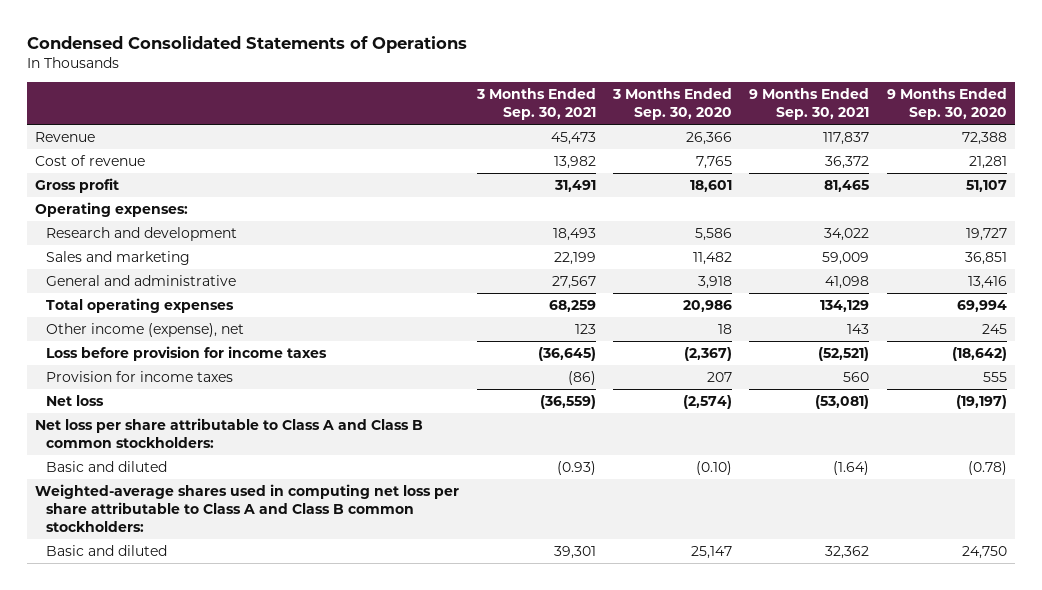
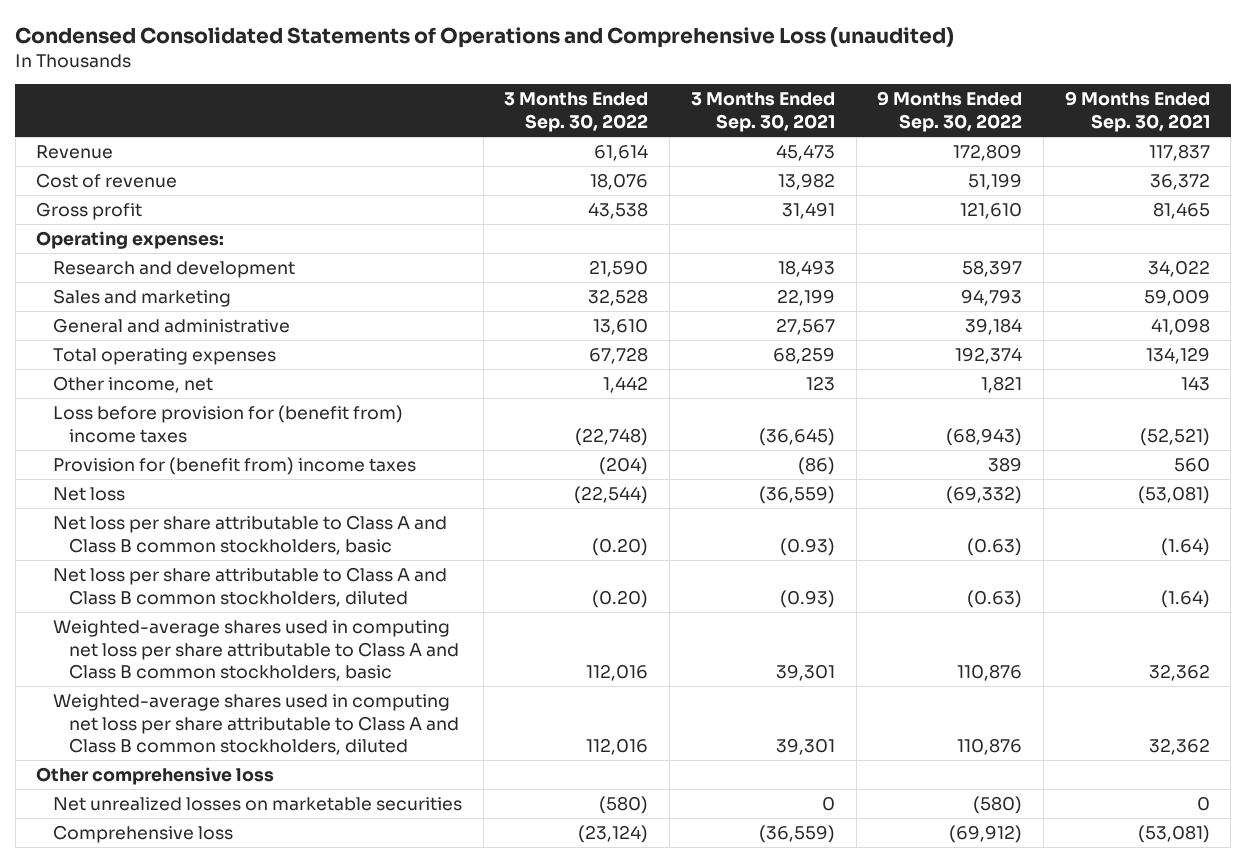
- Condensed Consolidated Statements of Operations
+ Condensed Consolidated Statements of Operations and Comprehensive Loss (unaudited)
- | 3 Months Ended Sep. 30, 2021 | 3 Months Ended Sep. 30, 2020 | 9 Months Ended Sep. 30, 2021 | 9 Months Ended Sep. 30, 2020
+ | 3 Months Ended Sep. 30, 2022 | 3 Months Ended Sep. 30, 2021 | 9 Months Ended Sep. 30, 2022 | 9 Months Ended Sep. 30, 2021
- Other income (expense), net | 123 | 18 | 143 | 245
- Loss before provision for income taxes | (36,645) | (2,367) | (52,521) | (18,642)
- Provision for income taxes | (86) | 207 | 560 | 555
+ Other income, net | 1,442 | 123 | 1,821 | 143
+ Loss before provision for (benefit from) income taxes | (22,748) | (36,645) | (68,943) | (52,521)
+ Provision for (benefit from) income taxes | (204) | (86) | 389 | 560
- Net loss per share attributable to Class A and Class B common stockholders:
- Basic and diluted | (0.93) | (0.10) | (1.64) | (0.78)
- Weighted-average shares used in computing net loss per share attributable to Class A and Class B common stockholders:
- Basic and diluted | 39,301 | 25,147 | 32,362 | 24,750
+ Net loss per share attributable to Class A and Class B common stockholders, basic | (0.20) | (0.93) | (0.63) | (1.64)
+ Net loss per share attributable to Class A and Class B common stockholders, diluted | (0.20) | (0.93) | (0.63) | (1.64)
+ Weighted-average shares used in computing net loss per share attributable to Class A and Class B common stockholders, basic | 112,016 | 39,301 | 110,876 | 32,362
+ Weighted-average shares used in computing net loss per share attributable to Class A and Class B common stockholders, diluted | 112,016 | 39,301 | 110,876 | 32,362
+ Other comprehensive loss
+ Net unrealized losses on marketable securities | (580) | 0 | (580) | 0
+ Comprehensive loss | (23,124) | (36,559) | (69,912) | (53,081)

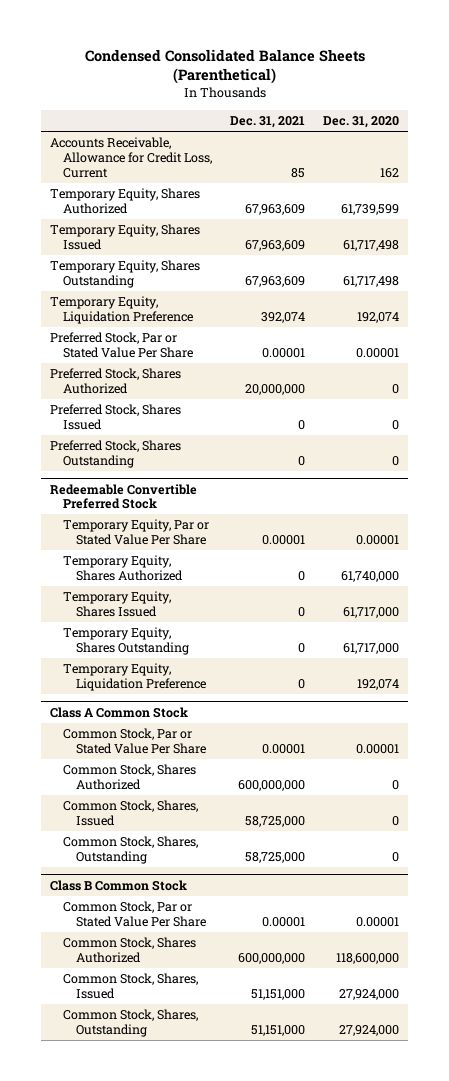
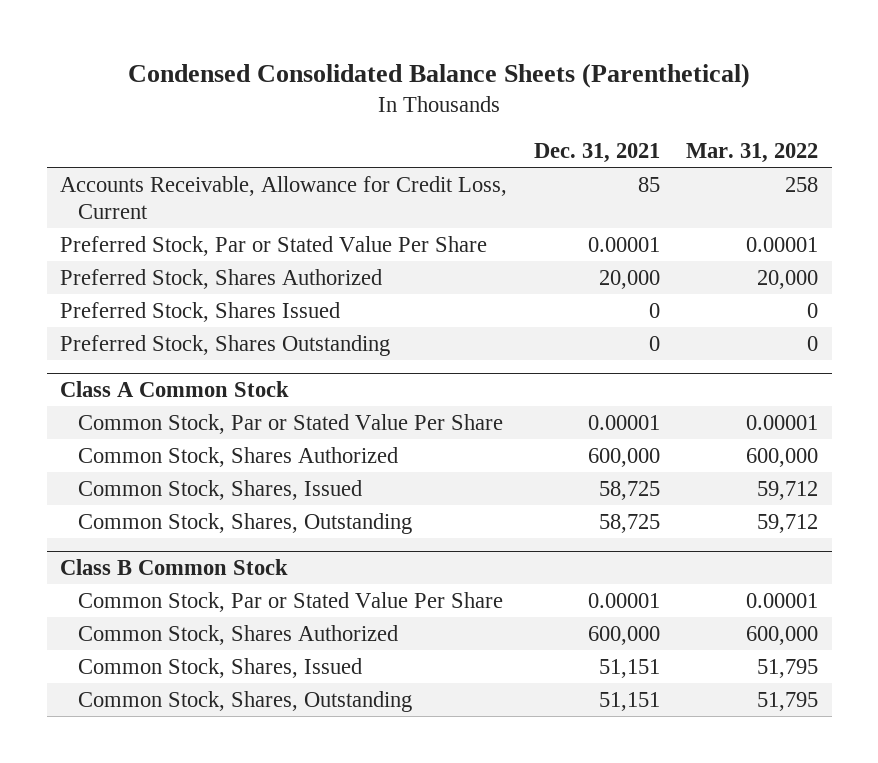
- | Dec. 31, 2021 | Dec. 31, 2020
+ | Dec. 31, 2021 | Mar. 31, 2022
- Temporary Equity, Shares Authorized | 67,963,609 | 61,739,599
- Temporary Equity, Shares Issued | 67,963,609 | 61,717,498
- Temporary Equity, Shares Outstanding | 67,963,609 | 61,717,498
- Temporary Equity, Liquidation Preference | 392,074 | 192,074
- Preferred Stock, Shares Authorized | 20,000,000 | 0
+ Preferred Stock, Shares Authorized | 20,000 | 20,000
- Redeemable Convertible Preferred Stock
- Temporary Equity, Par or Stated Value Per Share | 0.00001 | 0.00001
- Temporary Equity, Shares Authorized | 0 | 61,740,000
- Temporary Equity, Shares Issued | 0 | 61,717,000
- Temporary Equity, Shares Outstanding | 0 | 61,717,000
- Temporary Equity, Liquidation Preference | 0 | 192,074
@ Class A Common Stock
- Common Stock, Shares Authorized | 600,000,000 | 0
- Common Stock, Shares, Issued | 58,725,000 | 0
- Common Stock, Shares, Outstanding | 58,725,000 | 0
+ Common Stock, Shares Authorized | 600,000 | 600,000
+ Common Stock, Shares, Issued | 58,725 | 59,712
+ Common Stock, Shares, Outstanding | 58,725 | 59,712
@ Class B Common Stock
- Common Stock, Shares Authorized | 600,000,000 | 118,600,000
- Common Stock, Shares, Issued | 51,151,000 | 27,924,000
- Common Stock, Shares, Outstanding | 51,151,000 | 27,924,000
+ Common Stock, Shares Authorized | 600,000 | 600,000
+ Common Stock, Shares, Issued | 51,151 | 51,795
+ Common Stock, Shares, Outstanding | 51,151 | 51,795

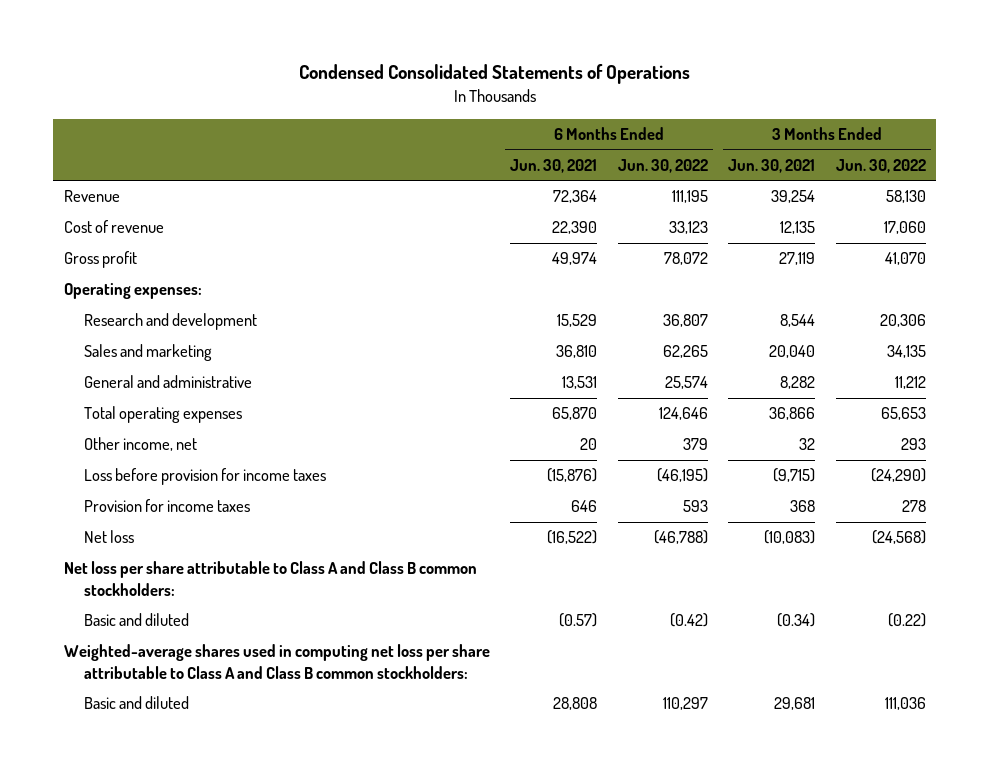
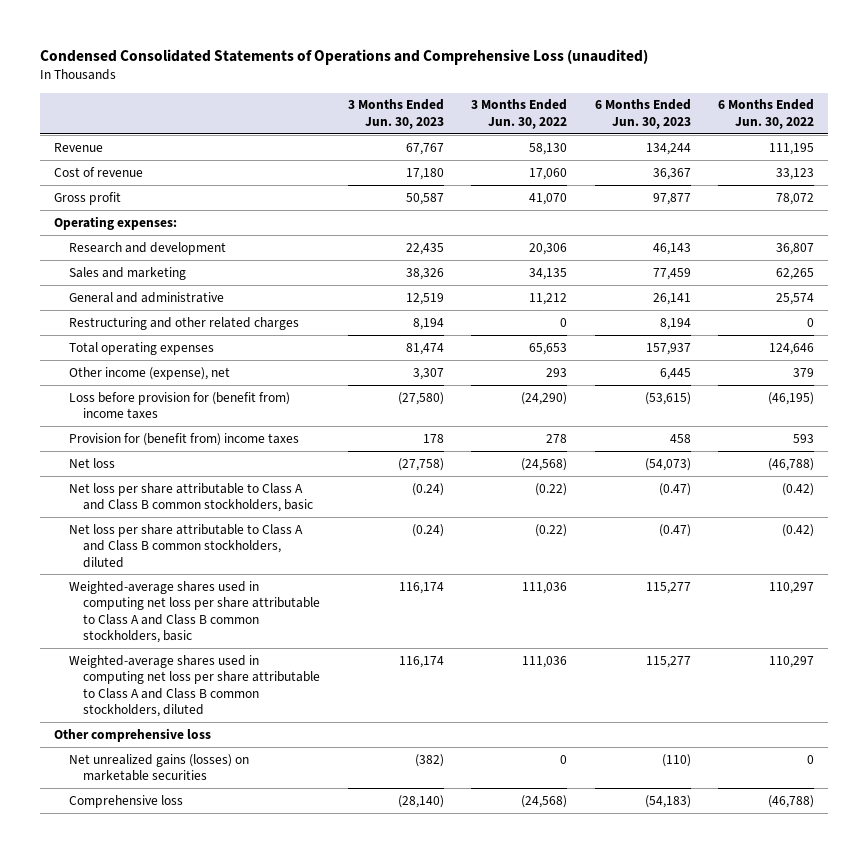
- Condensed Consolidated Statements of Operations
+ Condensed Consolidated Statements of Operations and Comprehensive Loss (unaudited)
- | 6 Months Ended Jun. 30, 2021 | 6 Months Ended Jun. 30, 2022 | 3 Months Ended Jun. 30, 2021 | 3 Months Ended Jun. 30, 2022
+ | 3 Months Ended Jun. 30, 2023 | 3 Months Ended Jun. 30, 2022 | 6 Months Ended Jun. 30, 2023 | 6 Months Ended Jun. 30, 2022
+ Restructuring and other related charges | 8,194 | 0 | 8,194 | 0
- Other income, net | 20 | 379 | 32 | 293
- Loss before provision for income taxes | (15,876) | (46,195) | (9,715) | (24,290)
- Provision for income taxes | 646 | 593 | 368 | 278
+ Other income (expense), net | 3,307 | 293 | 6,445 | 379
+ Loss before provision for (benefit from) income taxes | (27,580) | (24,290) | (53,615) | (46,195)
+ Provision for (benefit from) income taxes | 178 | 278 | 458 | 593
- Net loss per share attributable to Class A and Class B common stockholders:
- Basic and diluted | (0.57) | (0.42) | (0.34) | (0.22)
- Weighted-average shares used in computing net loss per share attributable to Class A and Class B common stockholders:
- Basic and diluted | 28,808 | 110,297 | 29,681 | 111,036
+ Net loss per share attributable to Class A and Class B common stockholders, basic | (0.24) | (0.22) | (0.47) | (0.42)
+ Net loss per share attributable to Class A and Class B common stockholders, diluted | (0.24) | (0.22) | (0.47) | (0.42)
+ Weighted-average shares used in computing net loss per share attributable to Class A and Class B common stockholders, basic | 116,174 | 111,036 | 115,277 | 110,297
+ Weighted-average shares used in computing net loss per share attributable to Class A and Class B common stockholders, diluted | 116,174 | 111,036 | 115,277 | 110,297
+ Other comprehensive loss
+ Net unrealized gains (losses) on marketable securities | (382) | 0 | (110) | 0
+ Comprehensive loss | (28,140) | (24,568) | (54,183) | (46,788)

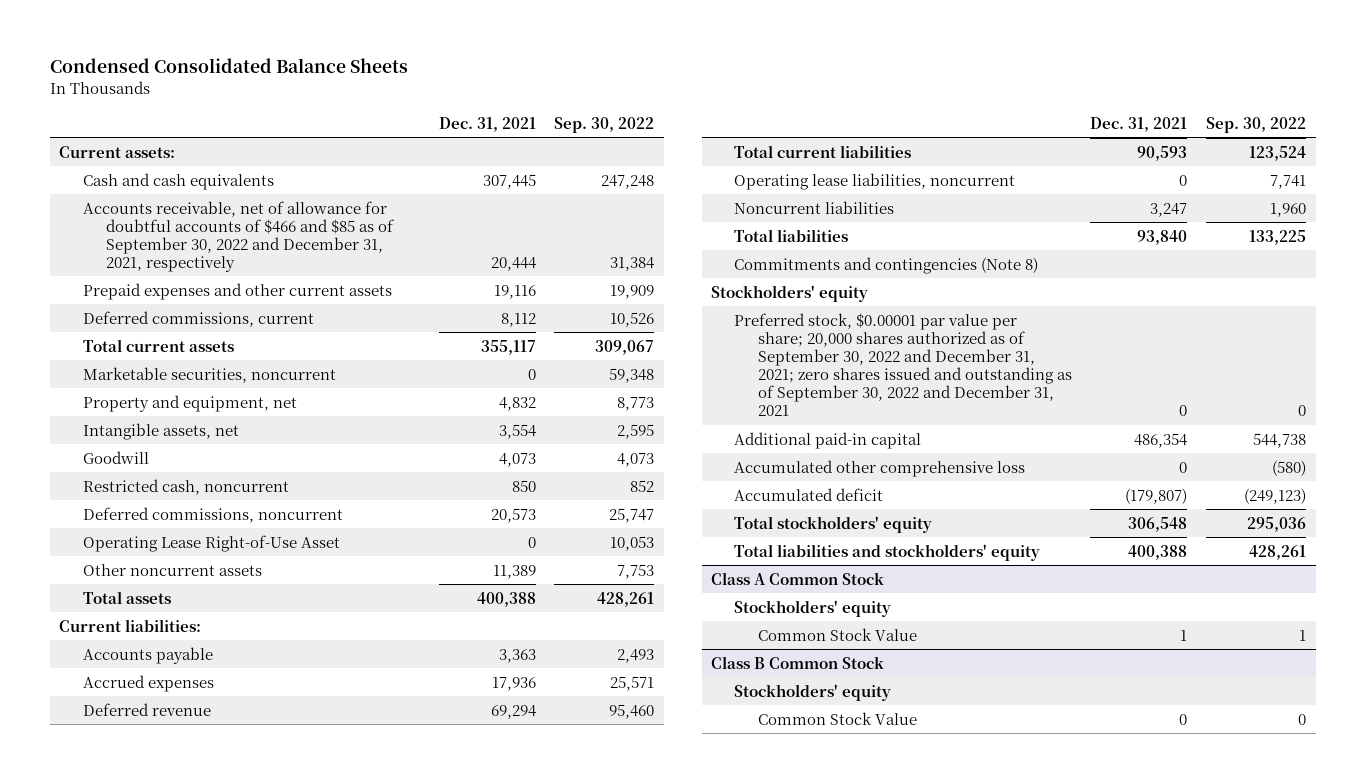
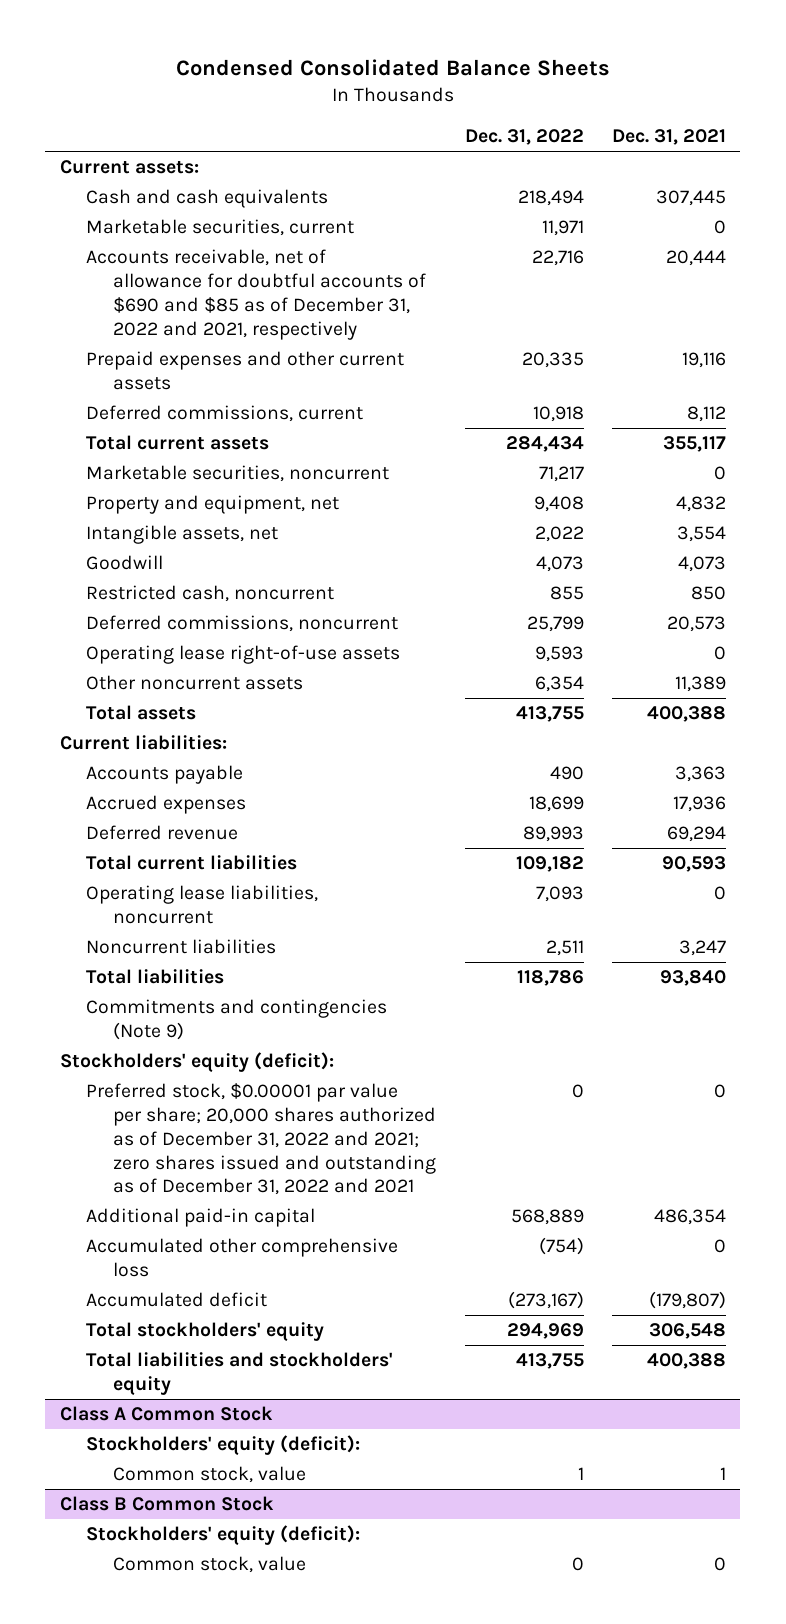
- | Dec. 31, 2021 | Sep. 30, 2022
+ | Dec. 31, 2022 | Dec. 31, 2021
- Accounts receivable, net of allowance for doubtful accounts of $466 and $85 as of September 30, 2022 and December 31, 2021, respectively | 20,444 | 31,384
+ Marketable securities, current | 11,971 | 0
+ Accounts receivable, net of allowance for doubtful accounts of $690 and $85 as of December 31, 2022 and 2021, respectively | 22,716 | 20,444
- Operating Lease Right-of-Use Asset | 0 | 10,053
+ Operating lease right-of-use assets | 9,593 | 0
- Commitments and contingencies (Note 8)
- Stockholders' equity
- Preferred stock, $0.00001 par value per share; 20,000 shares authorized as of September 30, 2022 and December 31, 2021; zero shares issued and outstanding as of September 30, 2022 and December 31, 2021 | 0 | 0
+ Commitments and contingencies (Note 9)
+ Stockholders' equity (deficit):
+ Preferred stock, $0.00001 par value per share; 20,000 shares authorized as of December 31, 2022 and 2021; zero shares issued and outstanding as of December 31, 2022 and 2021 | 0 | 0
@ Class A Common Stock
- Stockholders' equity
- Common Stock Value | 1 | 1
+ Stockholders' equity (deficit):
+ Common stock, value | 1 | 1
@ Class B Common Stock
- Stockholders' equity
- Common Stock Value | 0 | 0
+ Stockholders' equity (deficit):
+ Common stock, value | 0 | 0

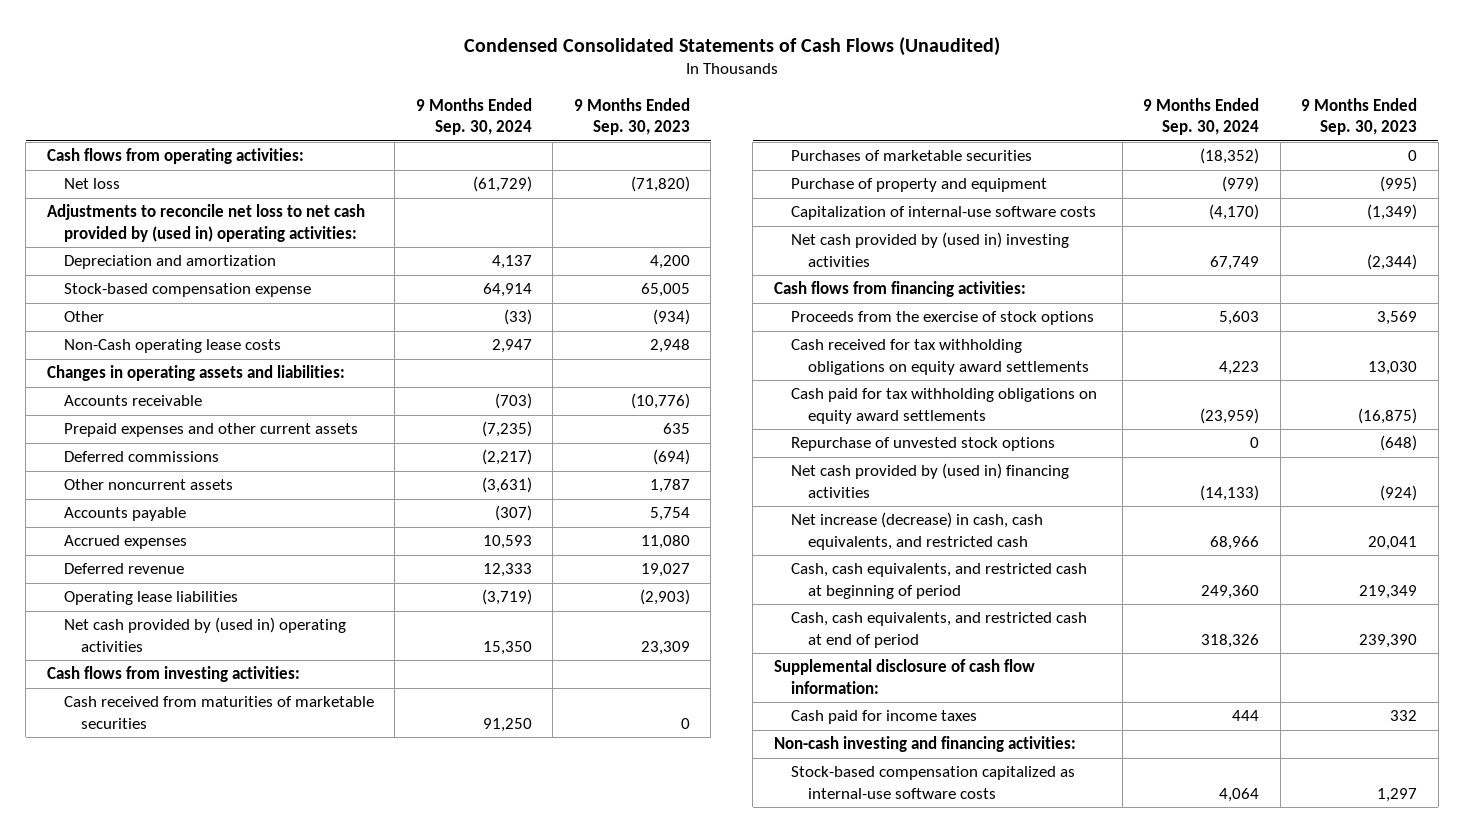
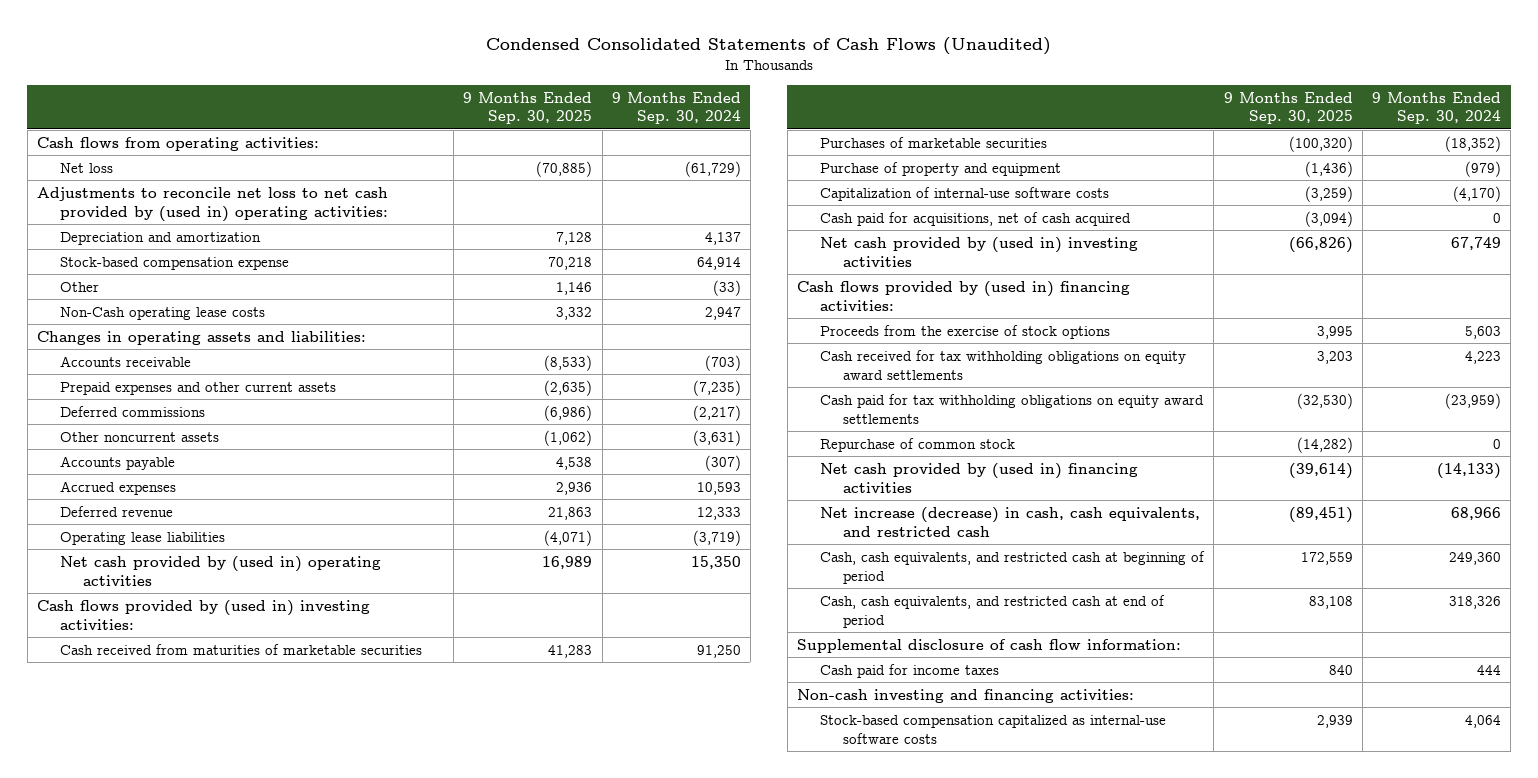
- | 9 Months Ended Sep. 30, 2024 | 9 Months Ended Sep. 30, 2023
+ | 9 Months Ended Sep. 30, 2025 | 9 Months Ended Sep. 30, 2024
- Cash flows from investing activities:
+ Cash flows provided by (used in) investing activities:
+ Cash paid for acquisitions, net of cash acquired | (3,094) | 0
- Cash flows from financing activities:
+ Cash flows provided by (used in) financing activities:
- Repurchase of unvested stock options | 0 | (648)
+ Repurchase of common stock | (14,282) | 0

